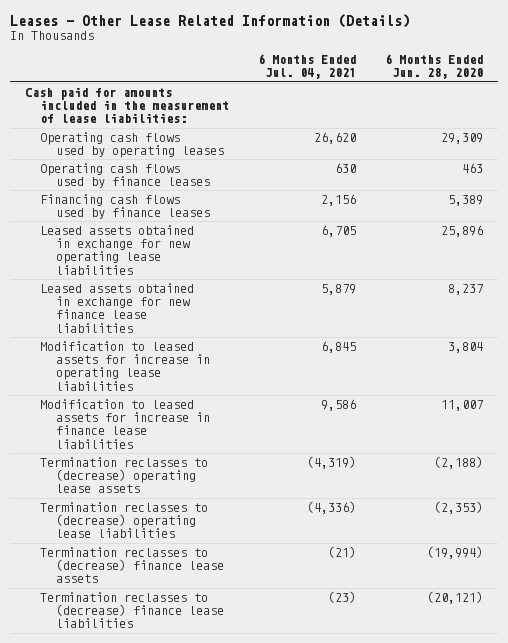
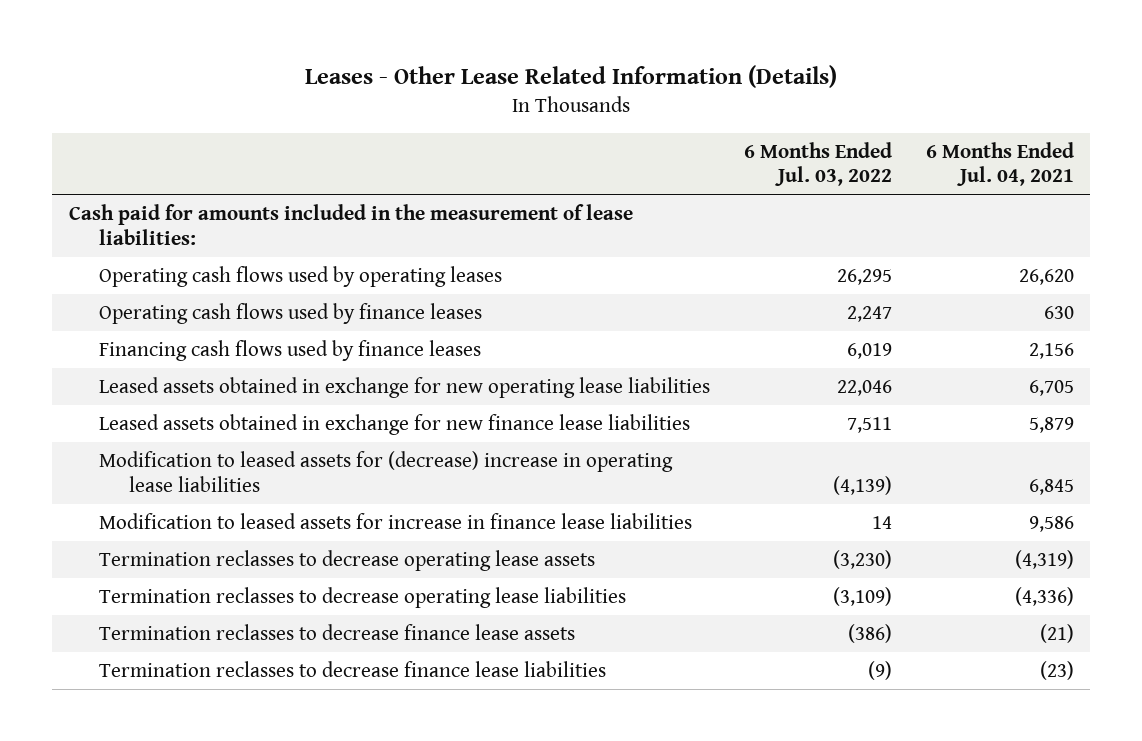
- | 6 Months Ended Jul. 04, 2021 | 6 Months Ended Jun. 28, 2020
+ | 6 Months Ended Jul. 03, 2022 | 6 Months Ended Jul. 04, 2021
- Modification to leased assets for increase in operating lease liabilities | 6,845 | 3,804
+ Modification to leased assets for (decrease) increase in operating lease liabilities | (4,139) | 6,845
- Termination reclasses to (decrease) operating lease assets | (4,319) | (2,188)
- Termination reclasses to (decrease) operating lease liabilities | (4,336) | (2,353)
- Termination reclasses to (decrease) finance lease assets | (21) | (19,994)
- Termination reclasses to (decrease) finance lease liabilities | (23) | (20,121)
+ Termination reclasses to decrease operating lease assets | (3,230) | (4,319)
+ Termination reclasses to decrease operating lease liabilities | (3,109) | (4,336)
+ Termination reclasses to decrease finance lease assets | (386) | (21)
+ Termination reclasses to decrease finance lease liabilities | (9) | (23)

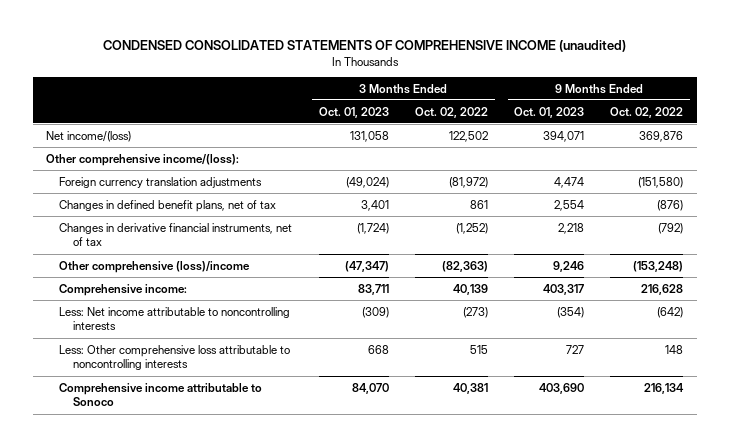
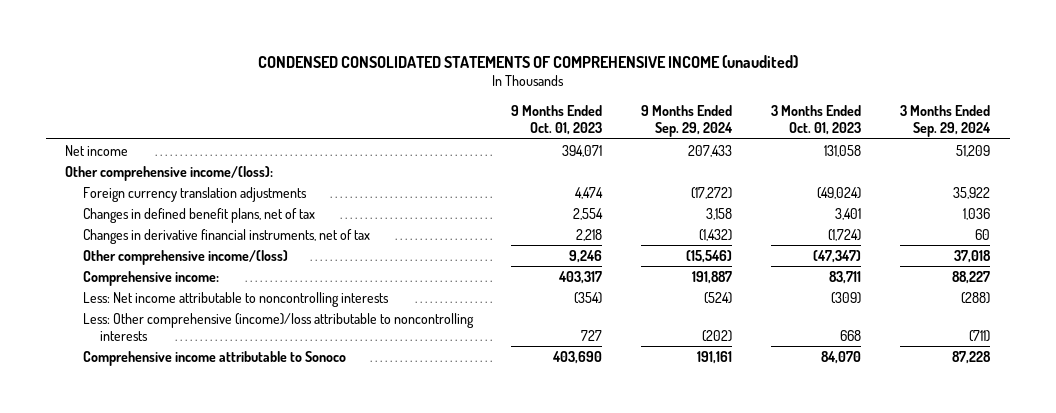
- | 3 Months Ended Oct. 01, 2023 | 3 Months Ended Oct. 02, 2022 | 9 Months Ended Oct. 01, 2023 | 9 Months Ended Oct. 02, 2022
+ | 9 Months Ended Oct. 01, 2023 | 9 Months Ended Sep. 29, 2024 | 3 Months Ended Oct. 01, 2023 | 3 Months Ended Sep. 29, 2024
- Net income/(loss) | 131,058 | 122,502 | 394,071 | 369,876
+ Net income | 394,071 | 207,433 | 131,058 | 51,209
- Other comprehensive (loss)/income | (47,347) | (82,363) | 9,246 | (153,248)
+ Other comprehensive income/(loss) | 9,246 | (15,546) | (47,347) | 37,018
- Less: Other comprehensive loss attributable to noncontrolling interests | 668 | 515 | 727 | 148
+ Less: Other comprehensive (income)/loss attributable to noncontrolling interests | 727 | (202) | 668 | (711)

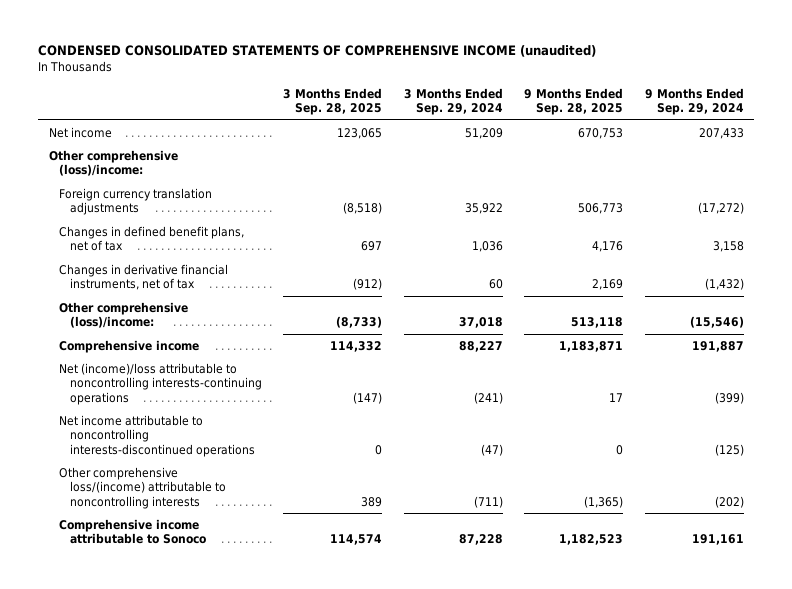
- | 9 Months Ended Oct. 01, 2023 | 9 Months Ended Sep. 29, 2024 | 3 Months Ended Oct. 01, 2023 | 3 Months Ended Sep. 29, 2024
+ | 3 Months Ended Sep. 28, 2025 | 3 Months Ended Sep. 29, 2024 | 9 Months Ended Sep. 28, 2025 | 9 Months Ended Sep. 29, 2024
- Other comprehensive income/(loss):
+ Other comprehensive (loss)/income:
- Other comprehensive income/(loss) | 9,246 | (15,546) | (47,347) | 37,018
- Comprehensive income: | 403,317 | 191,887 | 83,711 | 88,227
- Less: Net income attributable to noncontrolling interests | (354) | (524) | (309) | (288)
- Less: Other comprehensive (income)/loss attributable to noncontrolling interests | 727 | (202) | 668 | (711)
+ Other comprehensive (loss)/income: | (8,733) | 37,018 | 513,118 | (15,546)
+ Comprehensive income | 114,332 | 88,227 | 1,183,871 | 191,887
+ Net (income)/loss attributable to noncontrolling interests-continuing operations | (147) | (241) | 17 | (399)
+ Net income attributable to noncontrolling interests-discontinued operations | 0 | (47) | 0 | (125)
+ Other comprehensive loss/(income) attributable to noncontrolling interests | 389 | (711) | (1,365) | (202)

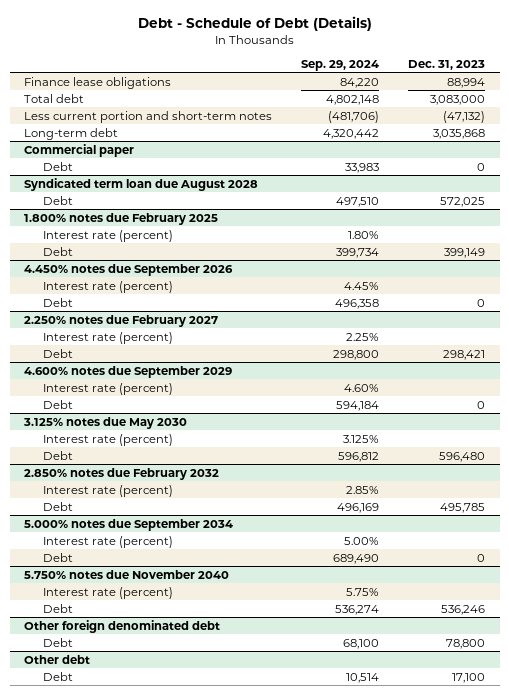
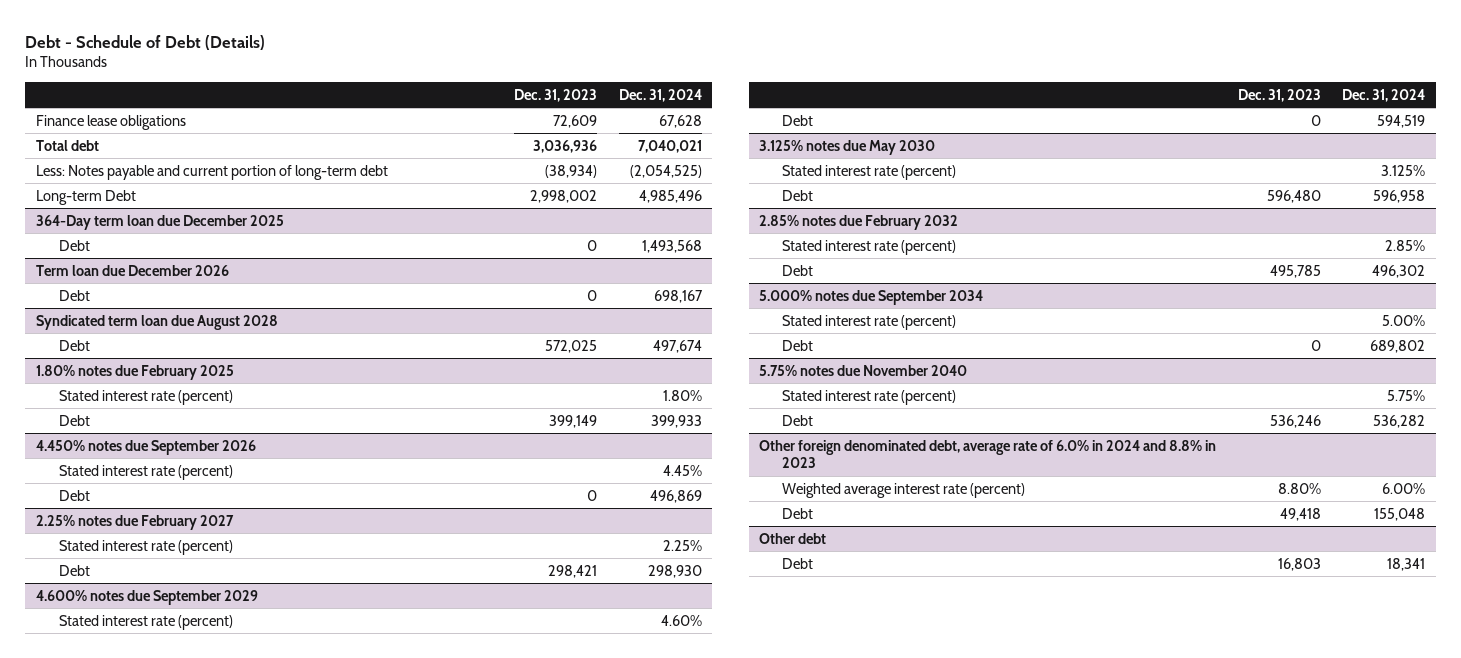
- | Sep. 29, 2024 | Dec. 31, 2023
+ | Dec. 31, 2023 | Dec. 31, 2024
- Finance lease obligations | 84,220 | 88,994
- Total debt | 4,802,148 | 3,083,000
- Less current portion and short-term notes | (481,706) | (47,132)
- Long-term debt | 4,320,442 | 3,035,868
- Commercial paper
+ Finance lease obligations | 72,609 | 67,628
+ Total debt | 3,036,936 | 7,040,021
+ Less: Notes payable and current portion of long-term debt | (38,934) | (2,054,525)
+ Long-term Debt | 2,998,002 | 4,985,496
+ 364-Day term loan due December 2025
+ Term loan due December 2026
+ Debt | 0 | 698,167
- 1.800% notes due February 2025
- Interest rate (percent) | 1.80% |
+ 1.80% notes due February 2025
+ Stated interest rate (percent) | | 1.80%
@ 4.450% notes due September 2026
- Interest rate (percent) | 4.45% |
+ Stated interest rate (percent) | | 4.45%
- 2.250% notes due February 2027
- Interest rate (percent) | 2.25% |
+ 2.25% notes due February 2027
+ Stated interest rate (percent) | | 2.25%
@ 4.600% notes due September 2029
- Interest rate (percent) | 4.60% |
+ Stated interest rate (percent) | | 4.60%
@ 3.125% notes due May 2030
- Interest rate (percent) | 3.125% |
+ Stated interest rate (percent) | | 3.125%
- 2.850% notes due February 2032
- Interest rate (percent) | 2.85% |
+ 2.85% notes due February 2032
+ Stated interest rate (percent) | | 2.85%
@ 5.000% notes due September 2034
- Interest rate (percent) | 5.00% |
+ Stated interest rate (percent) | | 5.00%
- 5.750% notes due November 2040
- Interest rate (percent) | 5.75% |
+ 5.75% notes due November 2040
+ Stated interest rate (percent) | | 5.75%
- Other foreign denominated debt
- Debt | 68,100 | 78,800
+ Other foreign denominated debt, average rate of 6.0% in 2024 and 8.8% in 2023
+ Weighted average interest rate (percent) | 8.80% | 6.00%
+ Debt | 49,418 | 155,048
@ Other debt
- Debt | 10,514 | 17,100
+ Debt | 16,803 | 18,341

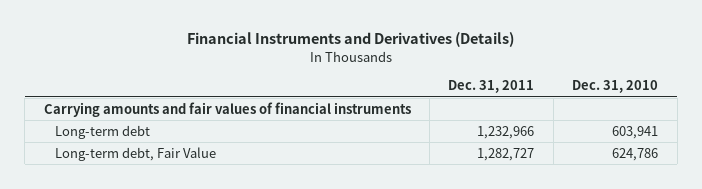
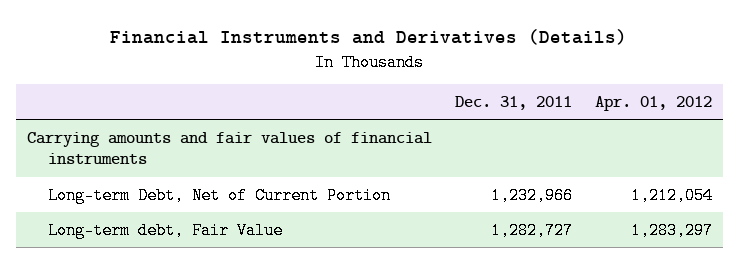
- | Dec. 31, 2011 | Dec. 31, 2010
+ | Dec. 31, 2011 | Apr. 01, 2012
- Long-term debt | 1,232,966 | 603,941
+ Long-term Debt, Net of Current Portion | 1,232,966 | 1,212,054

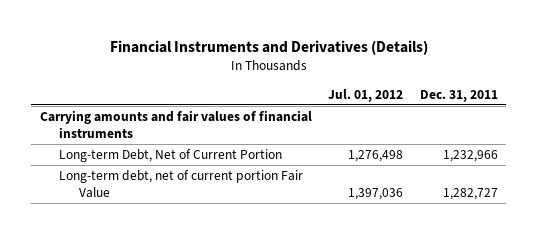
- | Dec. 31, 2011 | Apr. 01, 2012
+ | Jul. 01, 2012 | Dec. 31, 2011
- Long-term debt, Fair Value | 1,282,727 | 1,283,297
+ Long-term debt, net of current portion Fair Value | 1,397,036 | 1,282,727

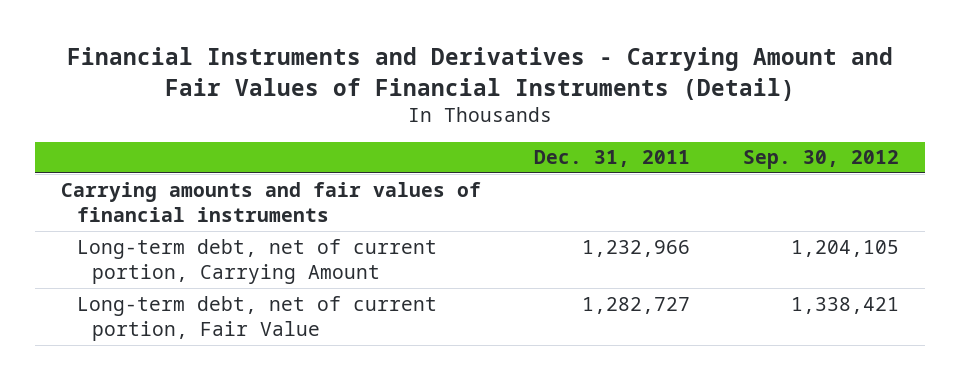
- Financial Instruments and Derivatives (Details)
+ Financial Instruments and Derivatives - Carrying Amount and Fair Values of Financial Instruments (Detail)
- | Jul. 01, 2012 | Dec. 31, 2011
+ | Dec. 31, 2011 | Sep. 30, 2012
- Long-term Debt, Net of Current Portion | 1,276,498 | 1,232,966
- Long-term debt, net of current portion Fair Value | 1,397,036 | 1,282,727
+ Long-term debt, net of current portion, Carrying Amount | 1,232,966 | 1,204,105
+ Long-term debt, net of current portion, Fair Value | 1,282,727 | 1,338,421

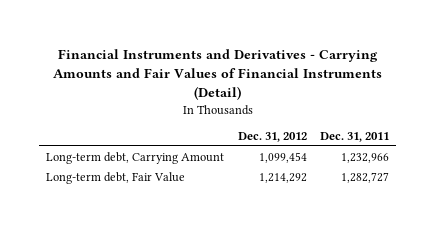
- Financial Instruments and Derivatives - Carrying Amount and Fair Values of Financial Instruments (Detail)
+ Financial Instruments and Derivatives - Carrying Amounts and Fair Values of Financial Instruments (Detail)
- | Dec. 31, 2011 | Sep. 30, 2012
+ | Dec. 31, 2012 | Dec. 31, 2011
- Carrying amounts and fair values of financial instruments
- Long-term debt, net of current portion, Carrying Amount | 1,232,966 | 1,204,105
- Long-term debt, net of current portion, Fair Value | 1,282,727 | 1,338,421
+ Long-term debt, Carrying Amount | 1,099,454 | 1,232,966
+ Long-term debt, Fair Value | 1,214,292 | 1,282,727

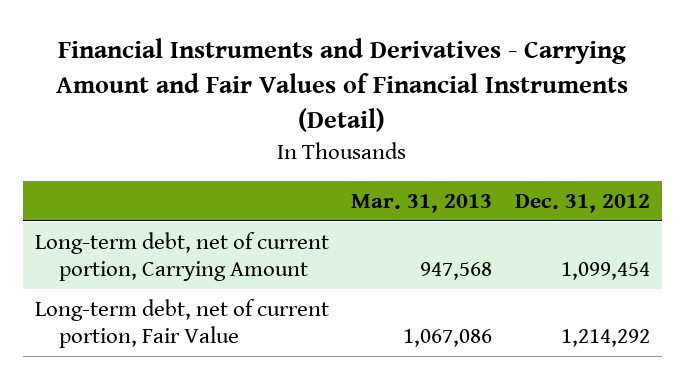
- Financial Instruments and Derivatives - Carrying Amounts and Fair Values of Financial Instruments (Detail)
+ Financial Instruments and Derivatives - Carrying Amount and Fair Values of Financial Instruments (Detail)
- | Dec. 31, 2012 | Dec. 31, 2011
+ | Mar. 31, 2013 | Dec. 31, 2012
- Long-term debt, Carrying Amount | 1,099,454 | 1,232,966
- Long-term debt, Fair Value | 1,214,292 | 1,282,727
+ Long-term debt, net of current portion, Carrying Amount | 947,568 | 1,099,454
+ Long-term debt, net of current portion, Fair Value | 1,067,086 | 1,214,292

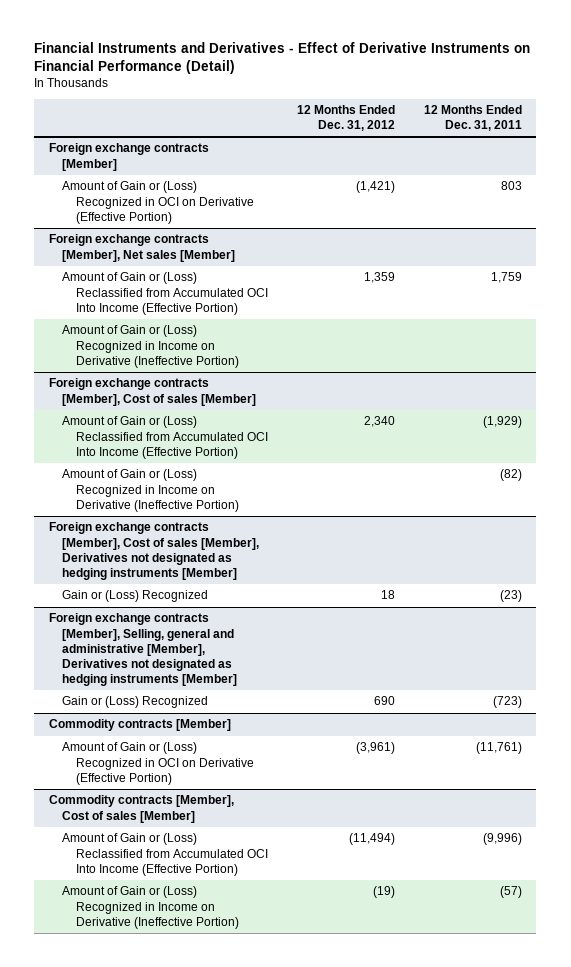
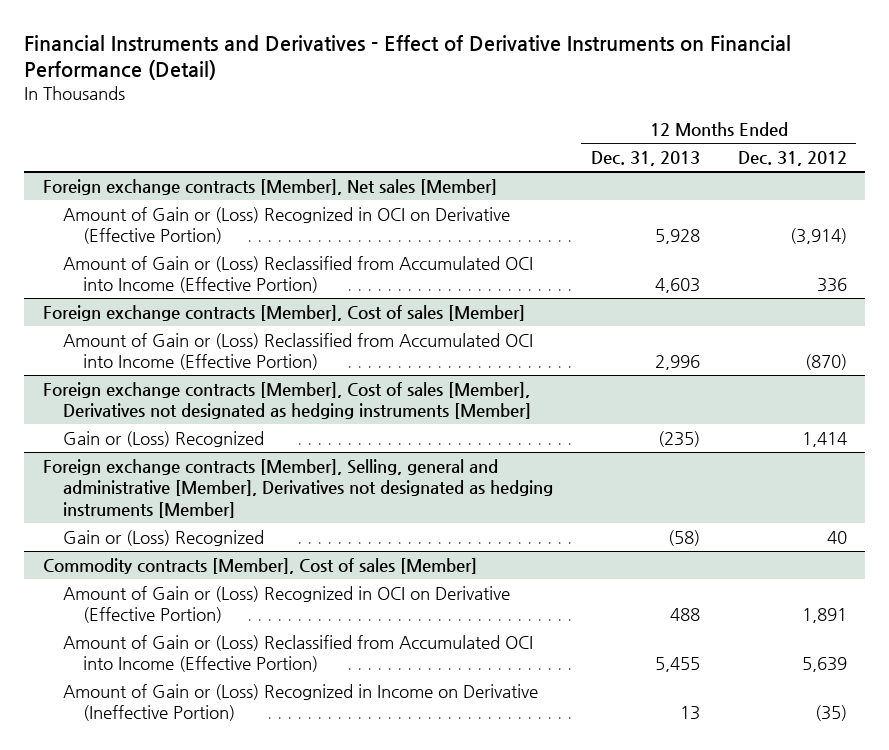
- | 12 Months Ended Dec. 31, 2012 | 12 Months Ended Dec. 31, 2011
+ | 12 Months Ended Dec. 31, 2013 | 12 Months Ended Dec. 31, 2012
- Foreign exchange contracts [Member]
- Amount of Gain or (Loss) Recognized in OCI on Derivative (Effective Portion) | (1,421) | 803
@ Foreign exchange contracts [Member], Net sales [Member]
- Amount of Gain or (Loss) Reclassified from Accumulated OCI Into Income (Effective Portion) | 1,359 | 1,759
- Amount of Gain or (Loss) Recognized in Income on Derivative (Ineffective Portion)
+ Amount of Gain or (Loss) Recognized in OCI on Derivative (Effective Portion) | 5,928 | (3,914)
+ Amount of Gain or (Loss) Reclassified from Accumulated OCI into Income (Effective Portion) | 4,603 | 336
@ Foreign exchange contracts [Member], Cost of sales [Member]
- Amount of Gain or (Loss) Reclassified from Accumulated OCI Into Income (Effective Portion) | 2,340 | (1,929)
- Amount of Gain or (Loss) Recognized in Income on Derivative (Ineffective Portion) | | (82)
+ Amount of Gain or (Loss) Reclassified from Accumulated OCI into Income (Effective Portion) | 2,996 | (870)
@ Foreign exchange contracts [Member], Cost of sales [Member], Derivatives not designated as hedging instruments [Member]
- Gain or (Loss) Recognized | 18 | (23)
+ Gain or (Loss) Recognized | (235) | 1,414
@ Foreign exchange contracts [Member], Selling, general and administrative [Member], Derivatives not designated as hedging instruments [Member]
- Gain or (Loss) Recognized | 690 | (723)
- Commodity contracts [Member]
- Amount of Gain or (Loss) Recognized in OCI on Derivative (Effective Portion) | (3,961) | (11,761)
@ Foreign exchange contracts [Member], Selling, general and administrative [Member], Derivatives not designated as hedging instruments [Member]
+ Gain or (Loss) Recognized | (58) | 40
@ Commodity contracts [Member], Cost of sales [Member]
- Amount of Gain or (Loss) Reclassified from Accumulated OCI Into Income (Effective Portion) | (11,494) | (9,996)
- Amount of Gain or (Loss) Recognized in Income on Derivative (Ineffective Portion) | (19) | (57)
+ Amount of Gain or (Loss) Recognized in OCI on Derivative (Effective Portion) | 488 | 1,891
+ Amount of Gain or (Loss) Reclassified from Accumulated OCI into Income (Effective Portion) | 5,455 | 5,639
+ Amount of Gain or (Loss) Recognized in Income on Derivative (Ineffective Portion) | 13 | (35)

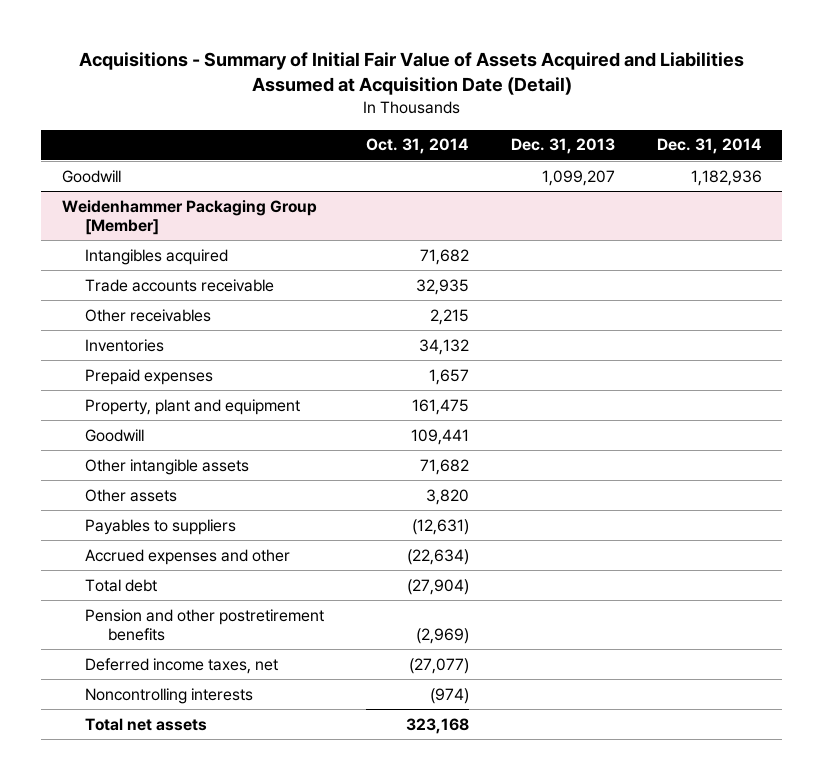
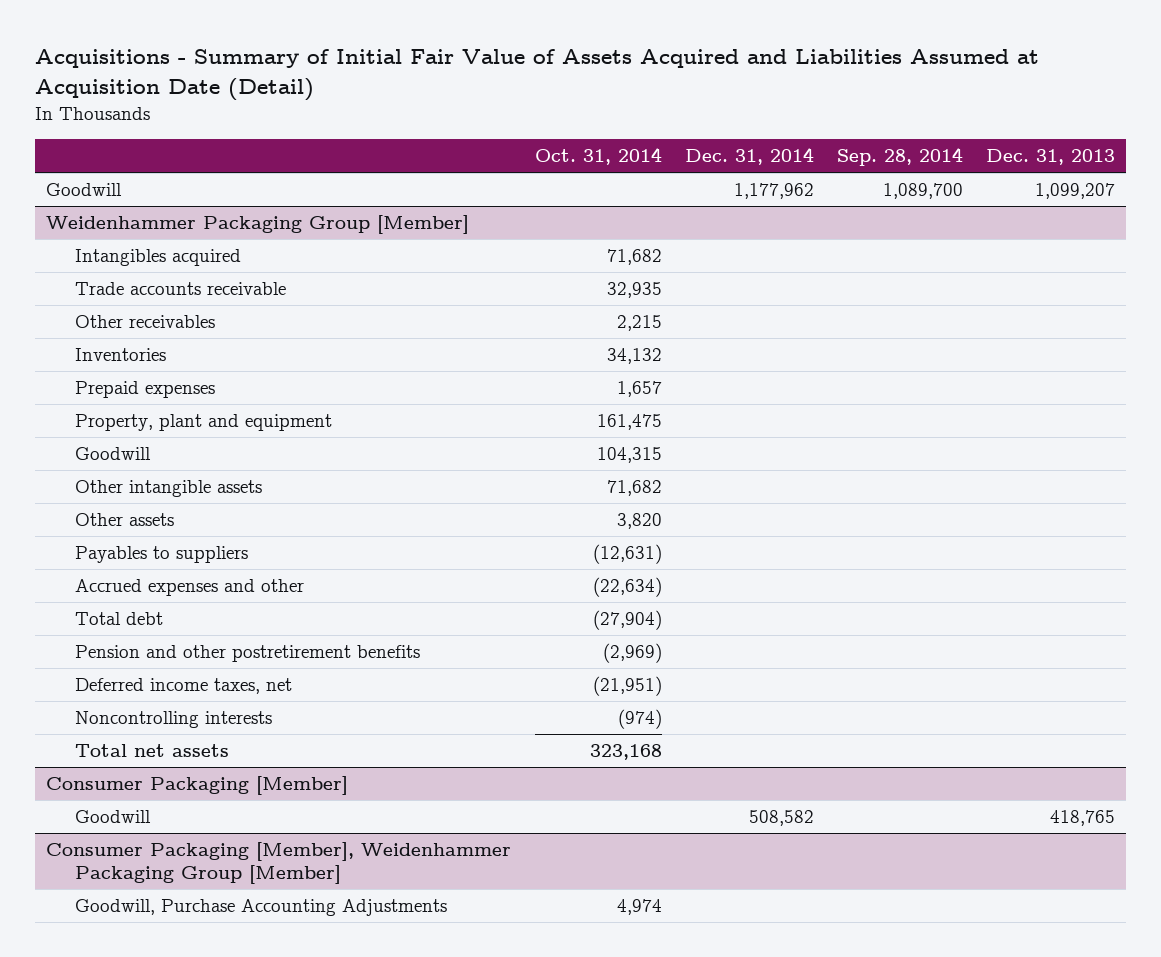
- | Oct. 31, 2014 | Dec. 31, 2013 | Dec. 31, 2014
+ | Oct. 31, 2014 | Dec. 31, 2014 | Sep. 28, 2014 | Dec. 31, 2013
- Goodwill | | 1,099,207 | 1,182,936
+ Goodwill | | 1,177,962 | 1,089,700 | 1,099,207
@ Weidenhammer Packaging Group [Member]
- Goodwill | 109,441 | |
+ Goodwill | 104,315 | | |
- Deferred income taxes, net | (27,077) | |
+ Deferred income taxes, net | (21,951) | | |
+ Consumer Packaging [Member]
+ Goodwill | | 508,582 | | 418,765
+ Consumer Packaging [Member], Weidenhammer Packaging Group [Member]
+ Goodwill, Purchase Accounting Adjustments | 4,974 | | |

